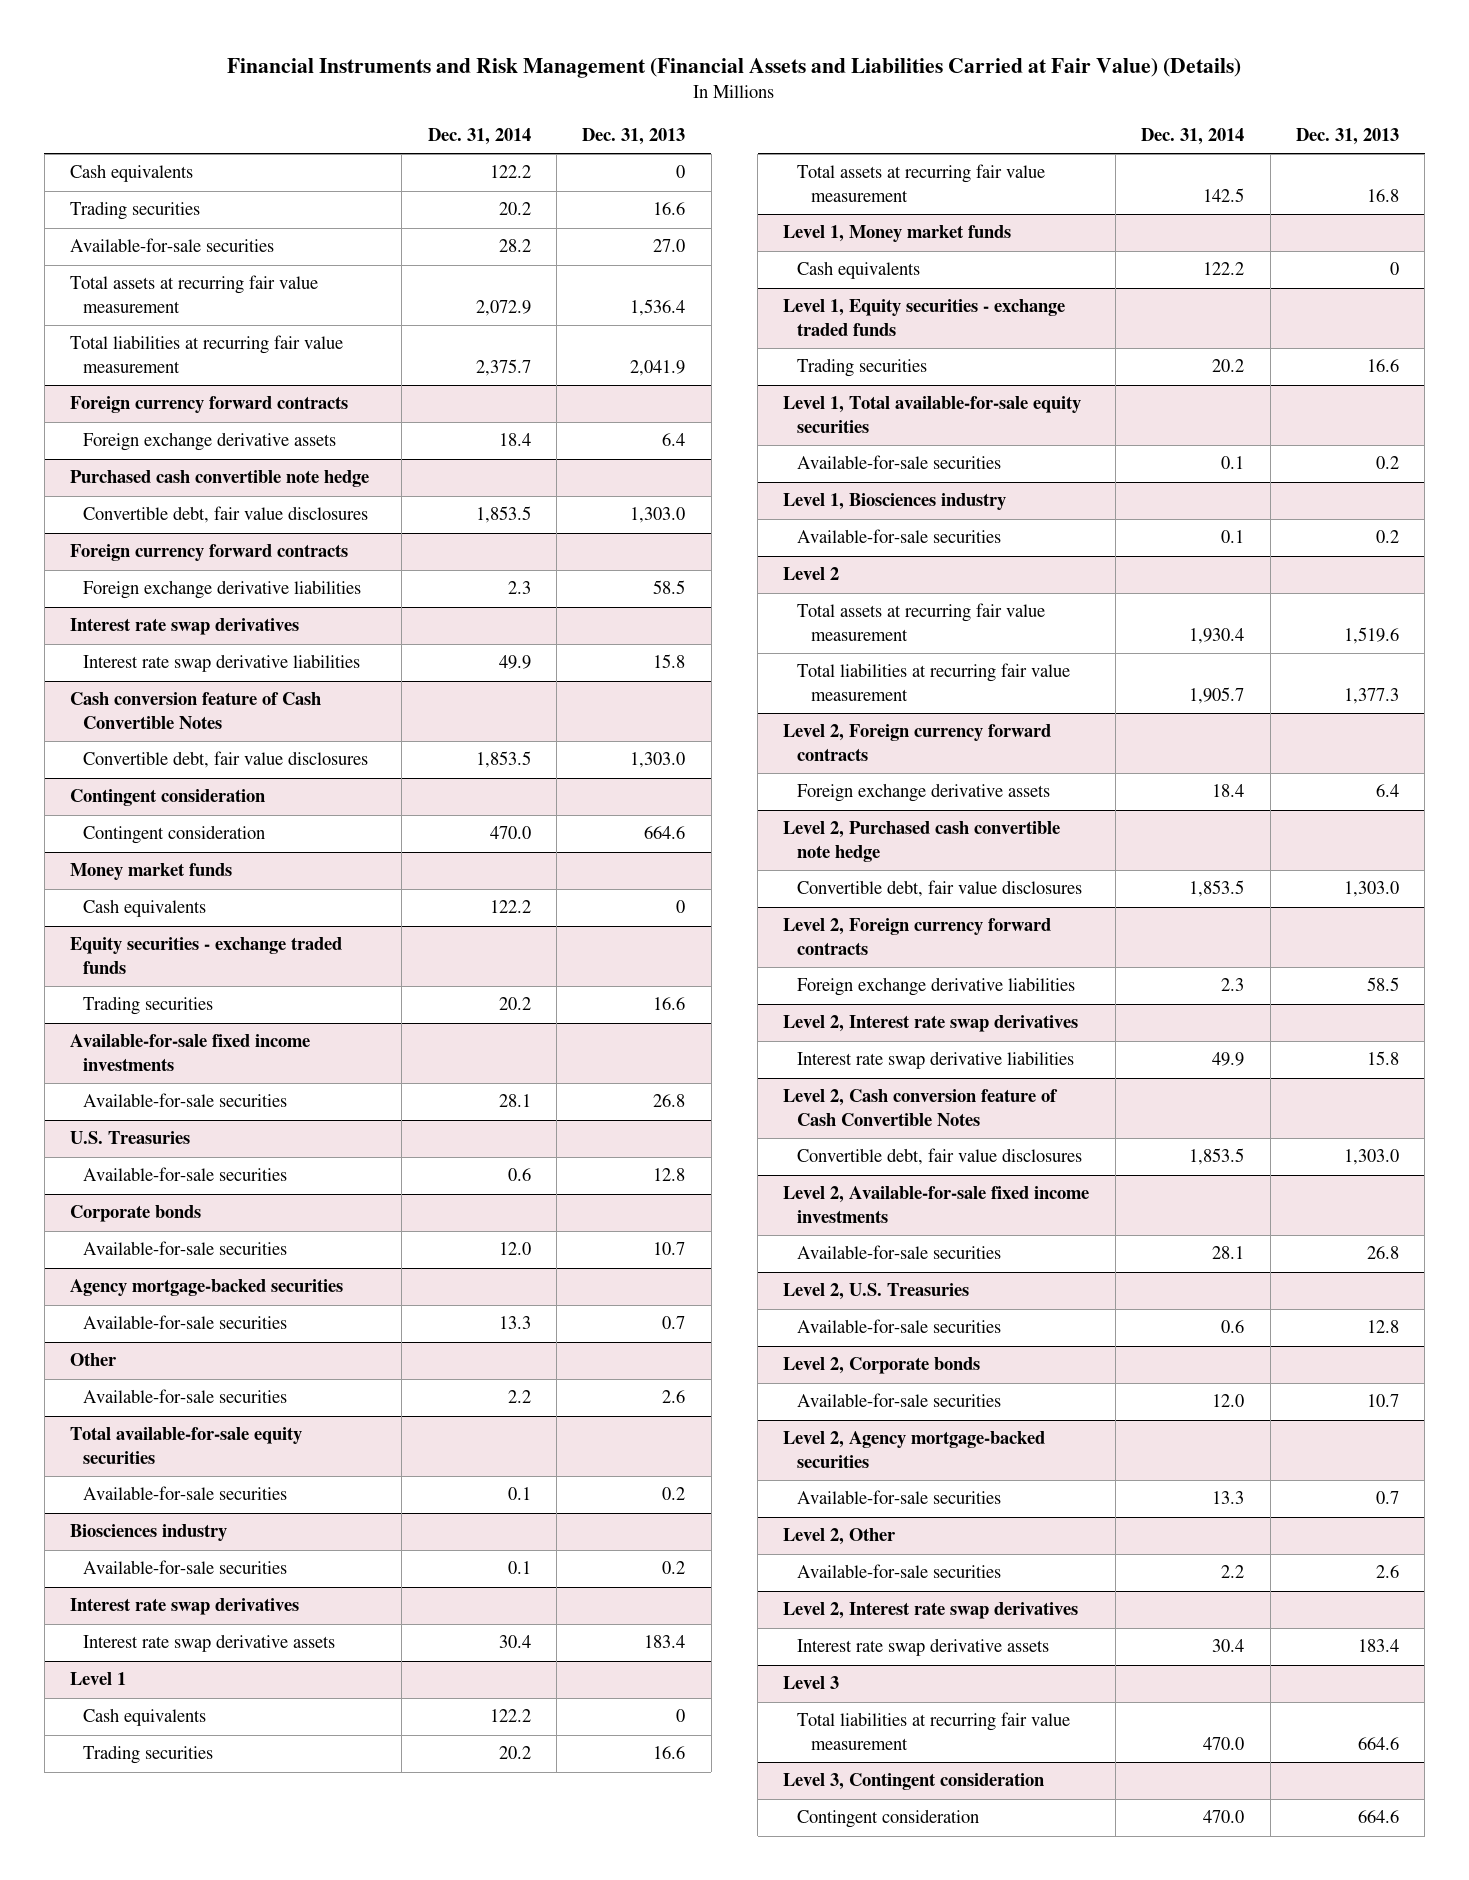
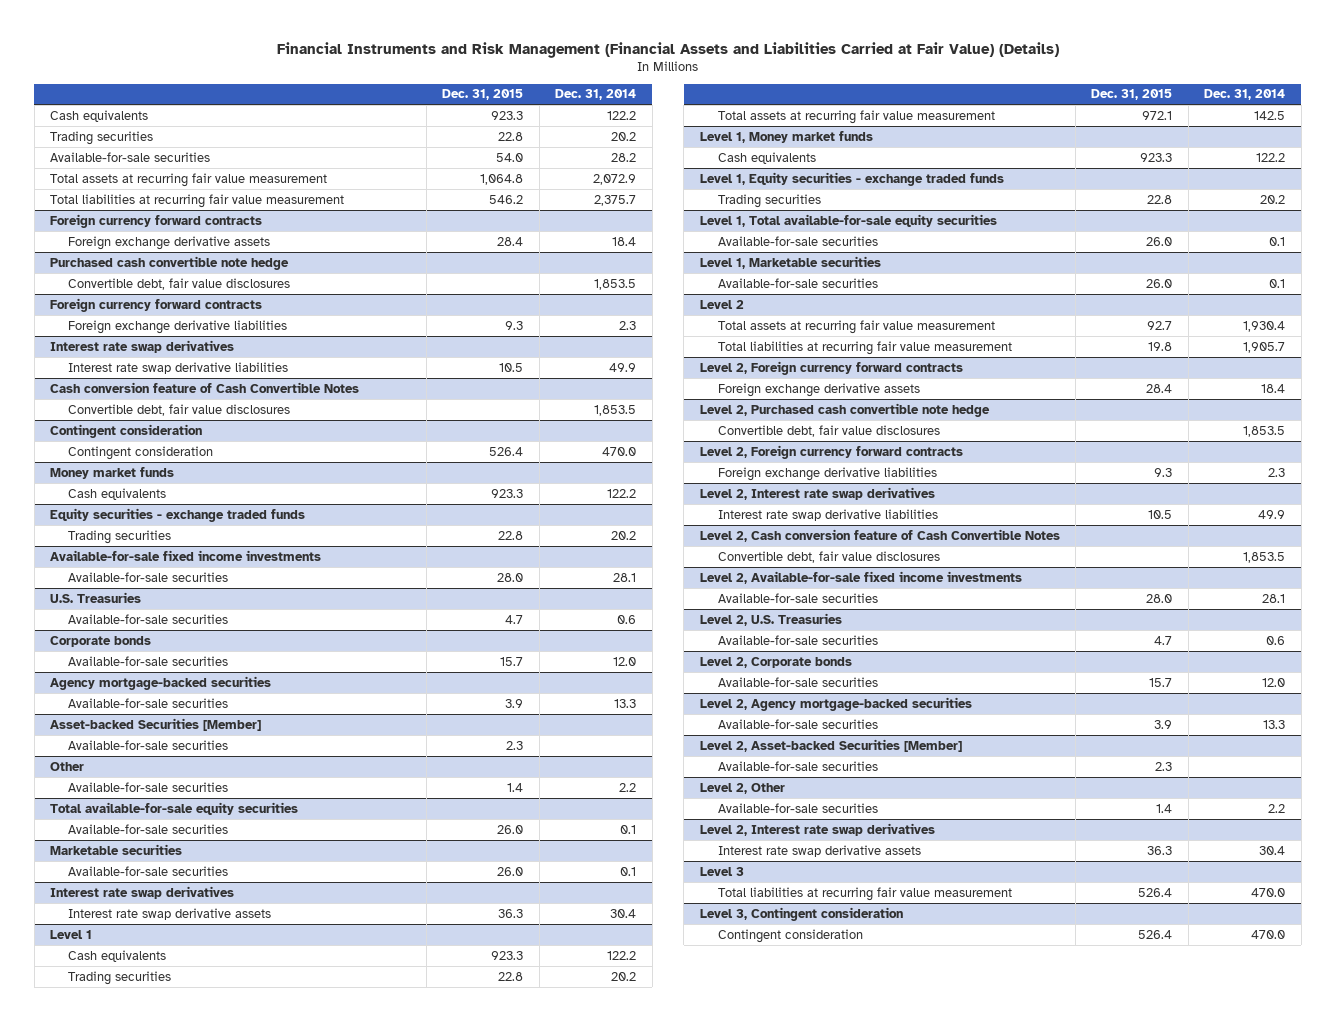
- | Dec. 31, 2014 | Dec. 31, 2013
+ | Dec. 31, 2015 | Dec. 31, 2014
+ Asset-backed Securities [Member]
+ Available-for-sale securities | 2.3 |
- Biosciences industry
+ Marketable securities
- Level 1, Biosciences industry
+ Level 1, Marketable securities
+ Level 2, Asset-backed Securities [Member]
+ Available-for-sale securities | 2.3 |

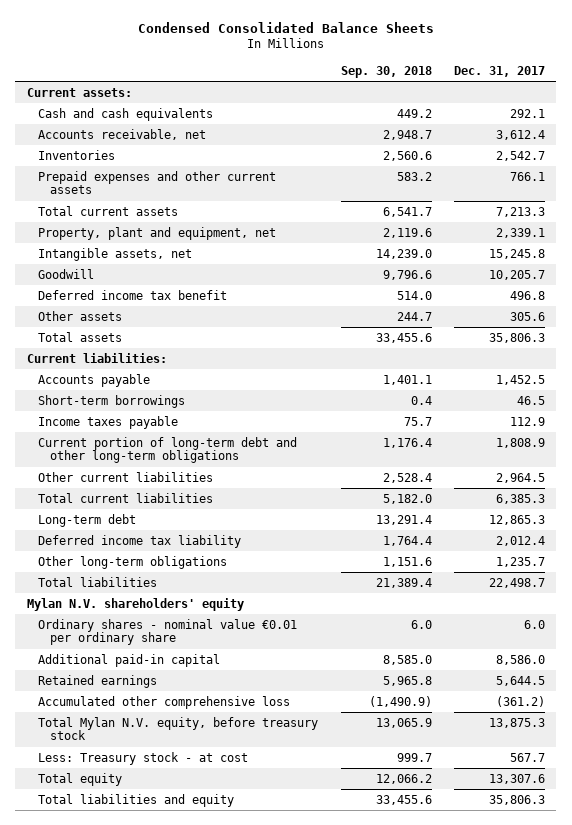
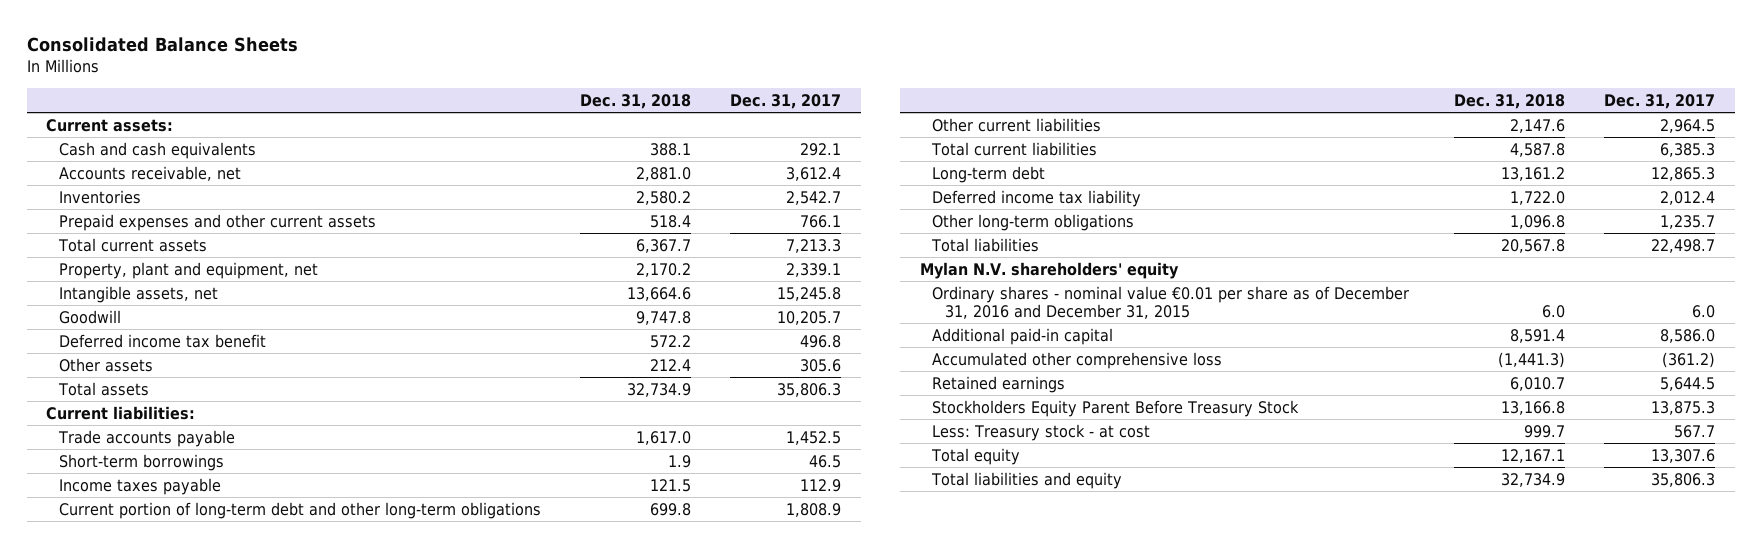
- Condensed Consolidated Balance Sheets
+ Consolidated Balance Sheets
- | Sep. 30, 2018 | Dec. 31, 2017
+ | Dec. 31, 2018 | Dec. 31, 2017
- Accounts payable | 1,401.1 | 1,452.5
+ Trade accounts payable | 1,617.0 | 1,452.5
- Ordinary shares - nominal value €0.01 per ordinary share | 6.0 | 6.0
+ Ordinary shares - nominal value €0.01 per share as of December 31, 2016 and December 31, 2015 | 6.0 | 6.0
- Total Mylan N.V. equity, before treasury stock | 13,065.9 | 13,875.3
moved down: Retained earnings | 6,010.7 | 5,644.5
+ Stockholders Equity Parent Before Treasury Stock | 13,166.8 | 13,875.3

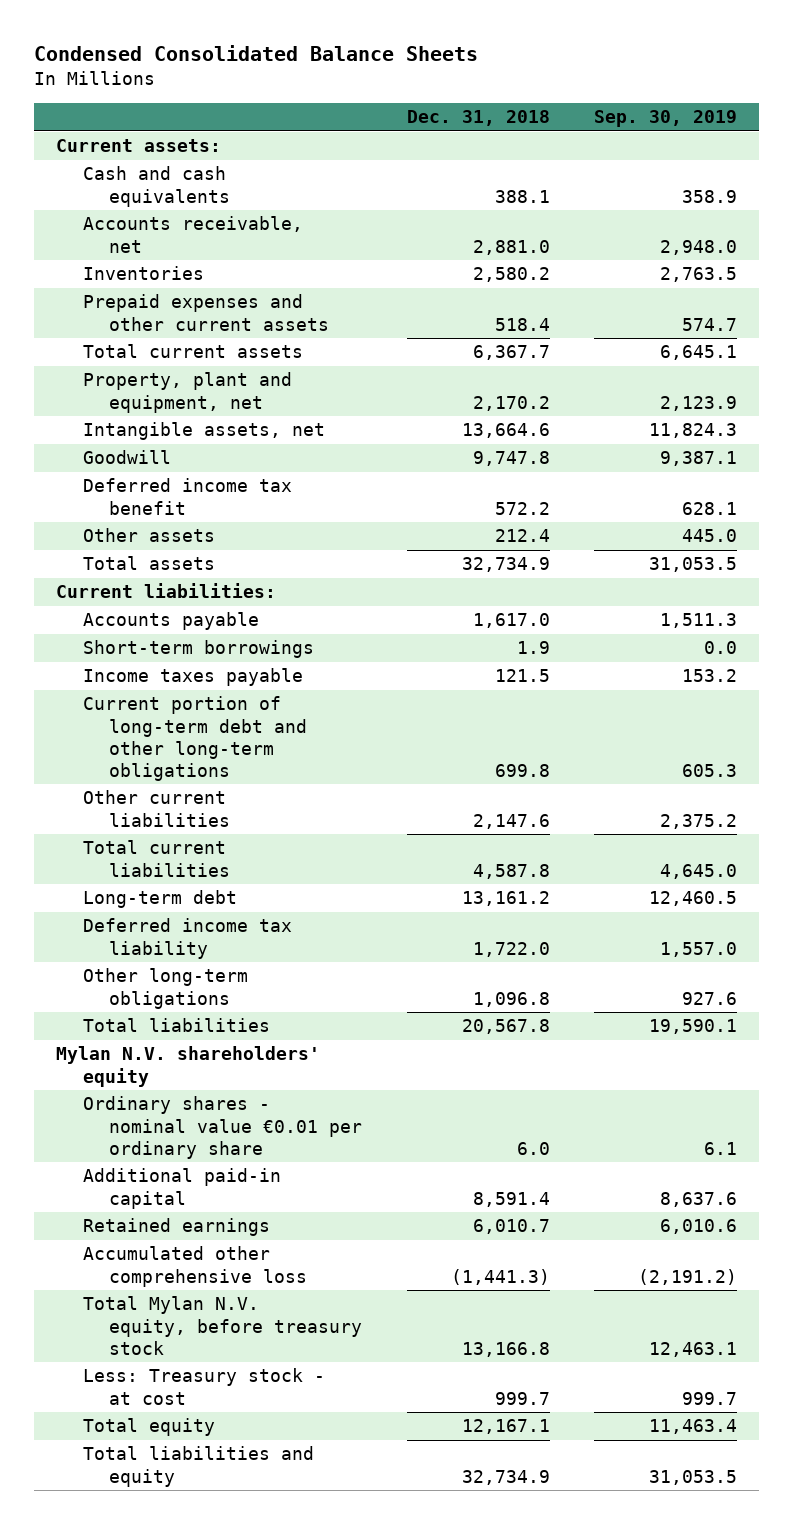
- Consolidated Balance Sheets
+ Condensed Consolidated Balance Sheets
- | Dec. 31, 2018 | Dec. 31, 2017
+ | Dec. 31, 2018 | Sep. 30, 2019
- Trade accounts payable | 1,617.0 | 1,452.5
+ Accounts payable | 1,617.0 | 1,511.3
- Ordinary shares - nominal value €0.01 per share as of December 31, 2016 and December 31, 2015 | 6.0 | 6.0
+ Ordinary shares - nominal value €0.01 per ordinary share | 6.0 | 6.1
- Stockholders Equity Parent Before Treasury Stock | 13,166.8 | 13,875.3
moved down: Accumulated other comprehensive loss | (1,441.3) | (2,191.2)
+ Total Mylan N.V. equity, before treasury stock | 13,166.8 | 12,463.1

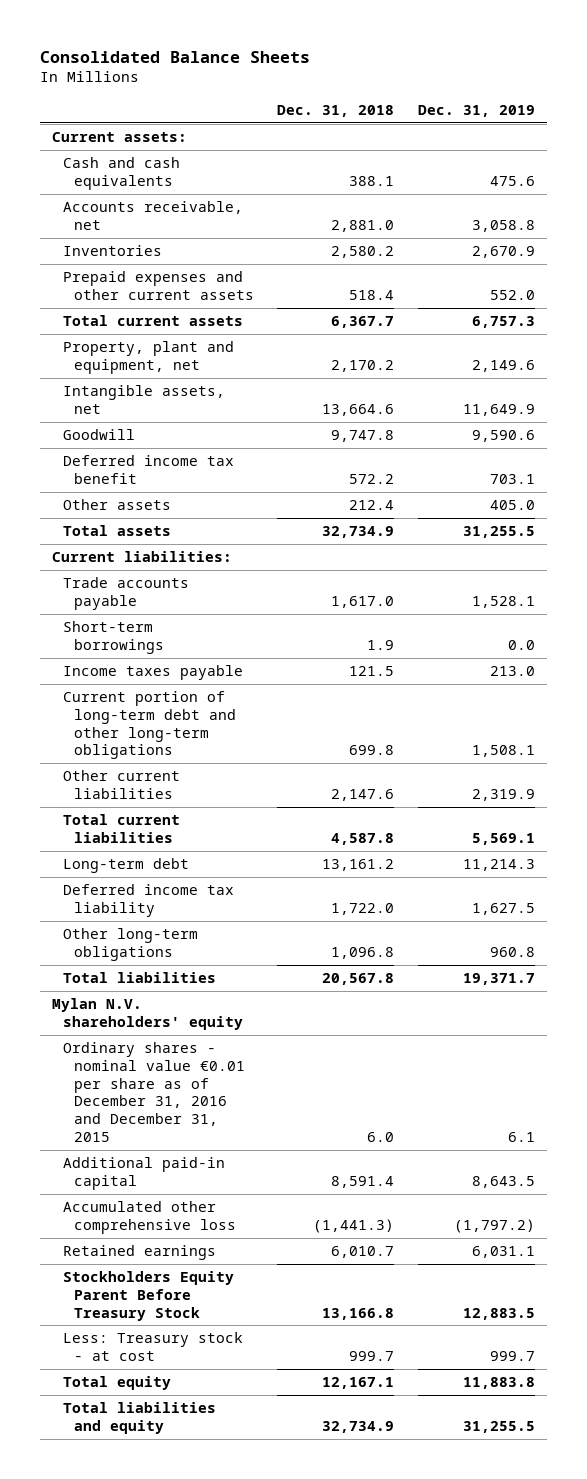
- Condensed Consolidated Balance Sheets
+ Consolidated Balance Sheets
- | Dec. 31, 2018 | Sep. 30, 2019
+ | Dec. 31, 2018 | Dec. 31, 2019
- Accounts payable | 1,617.0 | 1,511.3
+ Trade accounts payable | 1,617.0 | 1,528.1
- Ordinary shares - nominal value €0.01 per ordinary share | 6.0 | 6.1
+ Ordinary shares - nominal value €0.01 per share as of December 31, 2016 and December 31, 2015 | 6.0 | 6.1
- Total Mylan N.V. equity, before treasury stock | 13,166.8 | 12,463.1
moved down: Retained earnings | 6,010.7 | 6,031.1
+ Stockholders Equity Parent Before Treasury Stock | 13,166.8 | 12,883.5

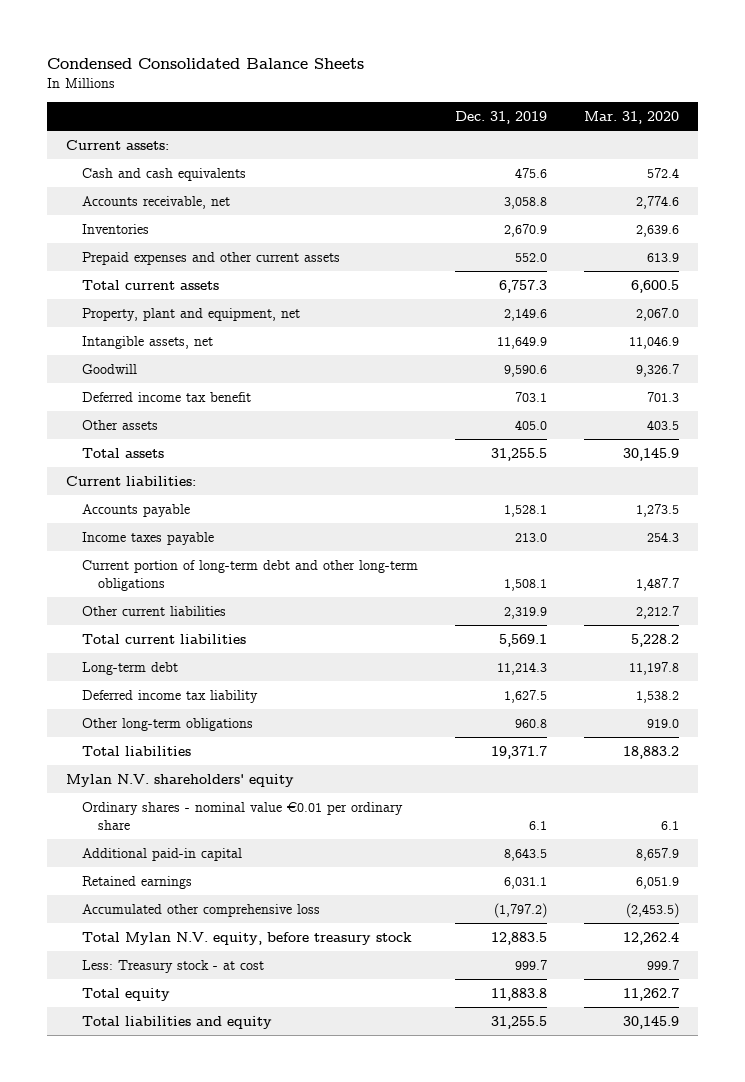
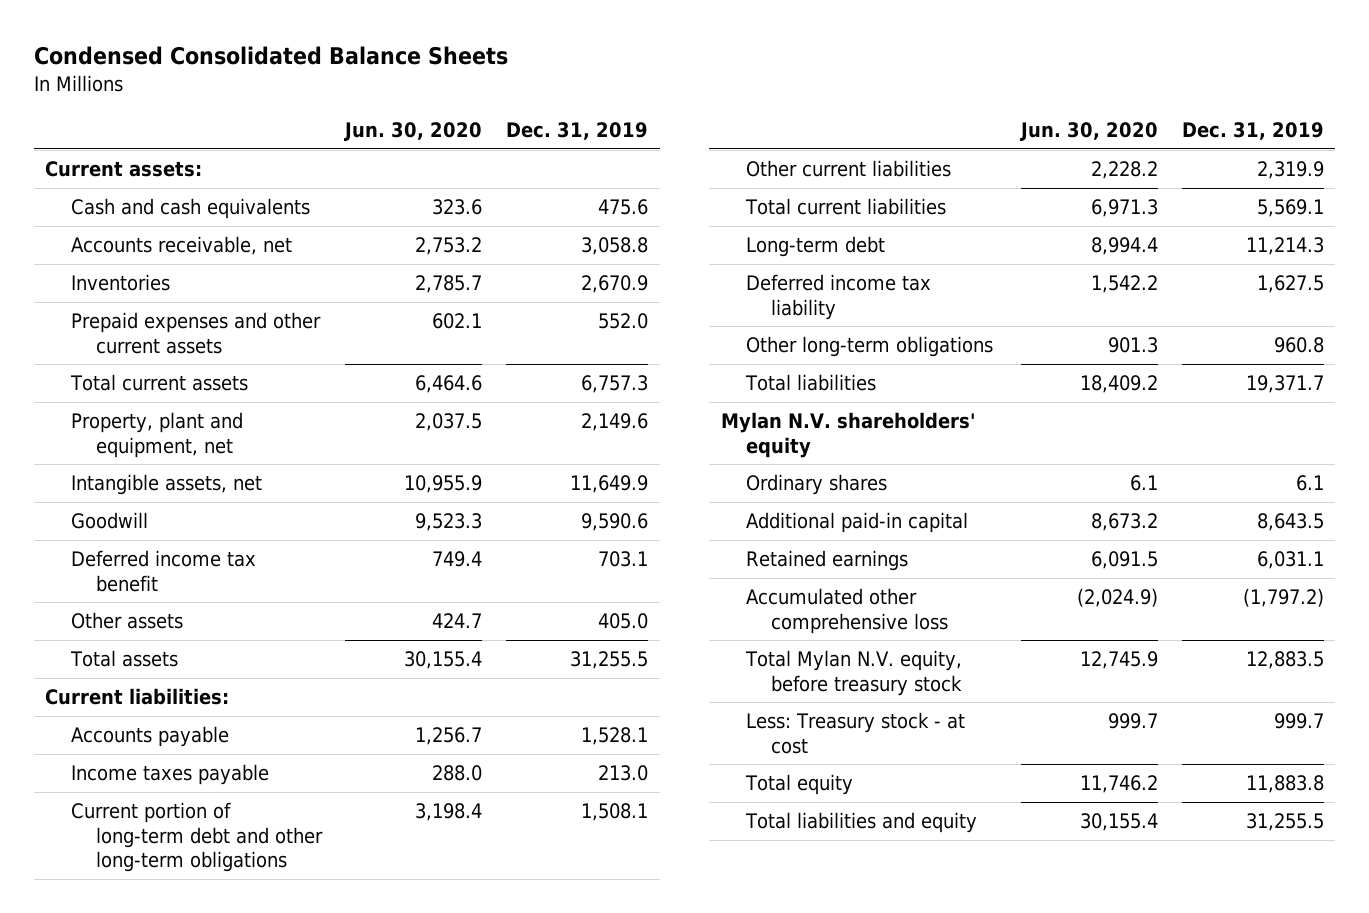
- | Dec. 31, 2019 | Mar. 31, 2020
+ | Jun. 30, 2020 | Dec. 31, 2019
- Ordinary shares - nominal value €0.01 per ordinary share | 6.1 | 6.1
+ Ordinary shares | 6.1 | 6.1

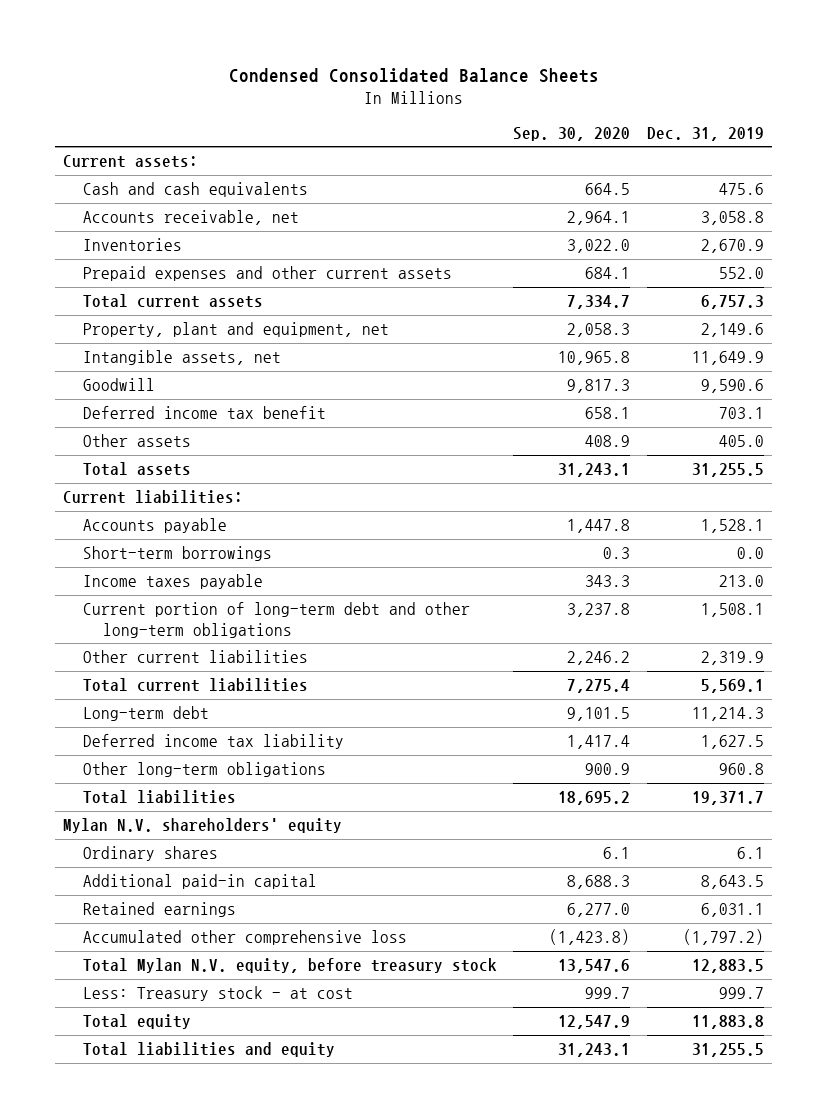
- | Jun. 30, 2020 | Dec. 31, 2019
+ | Sep. 30, 2020 | Dec. 31, 2019
+ Short-term borrowings | 0.3 | 0.0

